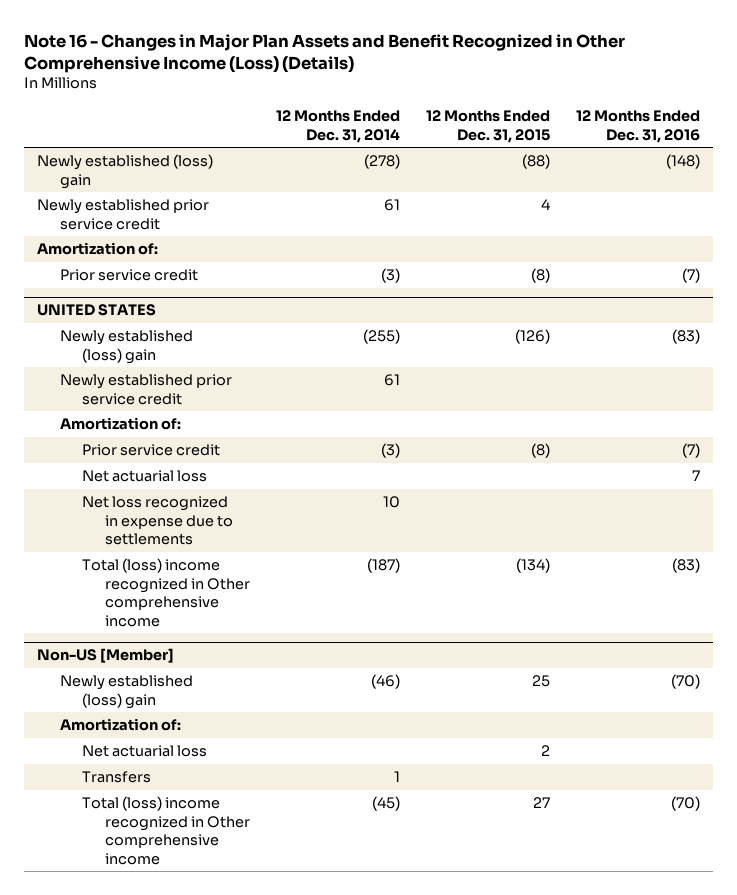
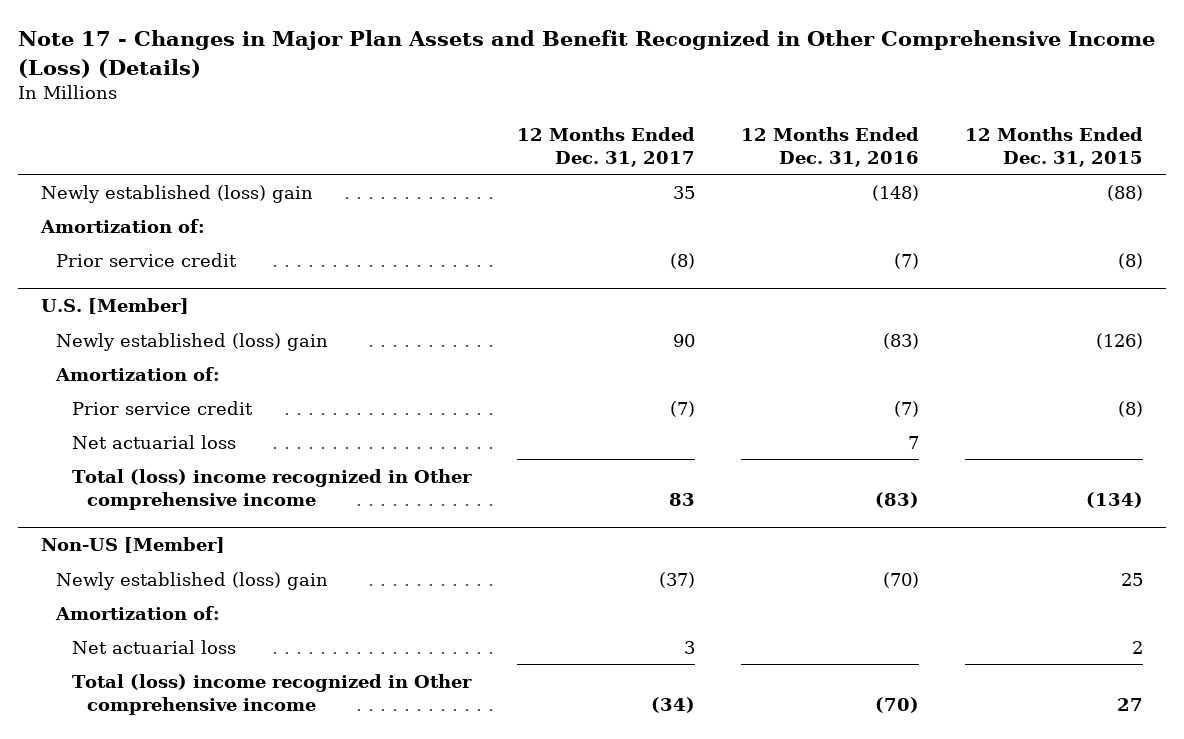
- Note 16 - Changes in Major Plan Assets and Benefit Recognized in Other Comprehensive Income (Loss) (Details)
+ Note 17 - Changes in Major Plan Assets and Benefit Recognized in Other Comprehensive Income (Loss) (Details)
- | 12 Months Ended Dec. 31, 2014 | 12 Months Ended Dec. 31, 2015 | 12 Months Ended Dec. 31, 2016
+ | 12 Months Ended Dec. 31, 2017 | 12 Months Ended Dec. 31, 2016 | 12 Months Ended Dec. 31, 2015
- Newly established prior service credit | 61 | 4 |
- UNITED STATES
+ U.S. [Member]
- Newly established prior service credit | 61 | |
- Net loss recognized in expense due to settlements | 10 | |
@ Non-US [Member]
- Transfers | 1 | |

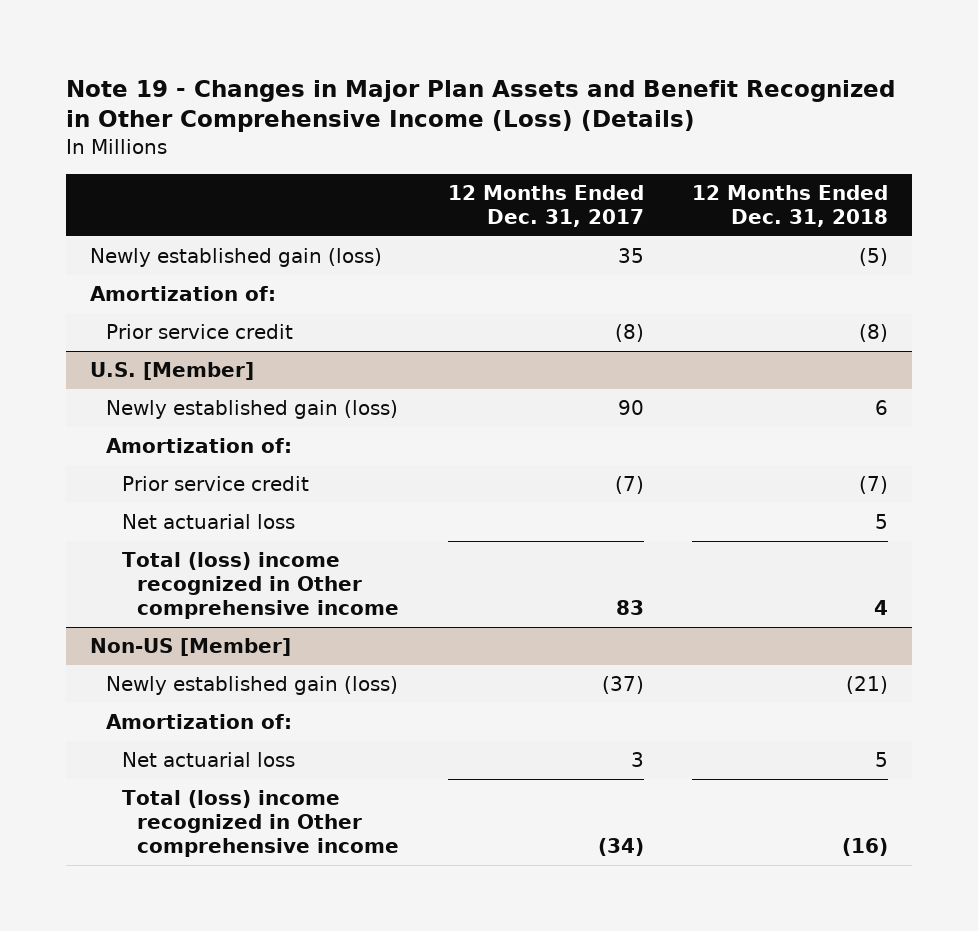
- Note 17 - Changes in Major Plan Assets and Benefit Recognized in Other Comprehensive Income (Loss) (Details)
+ Note 19 - Changes in Major Plan Assets and Benefit Recognized in Other Comprehensive Income (Loss) (Details)
- | 12 Months Ended Dec. 31, 2017 | 12 Months Ended Dec. 31, 2016 | 12 Months Ended Dec. 31, 2015
+ | 12 Months Ended Dec. 31, 2017 | 12 Months Ended Dec. 31, 2018
- Newly established (loss) gain | 35 | (148) | (88)
+ Newly established gain (loss) | 35 | (5)
@ U.S. [Member]
- Newly established (loss) gain | 90 | (83) | (126)
+ Newly established gain (loss) | 90 | 6
@ Non-US [Member]
- Newly established (loss) gain | (37) | (70) | 25
+ Newly established gain (loss) | (37) | (21)

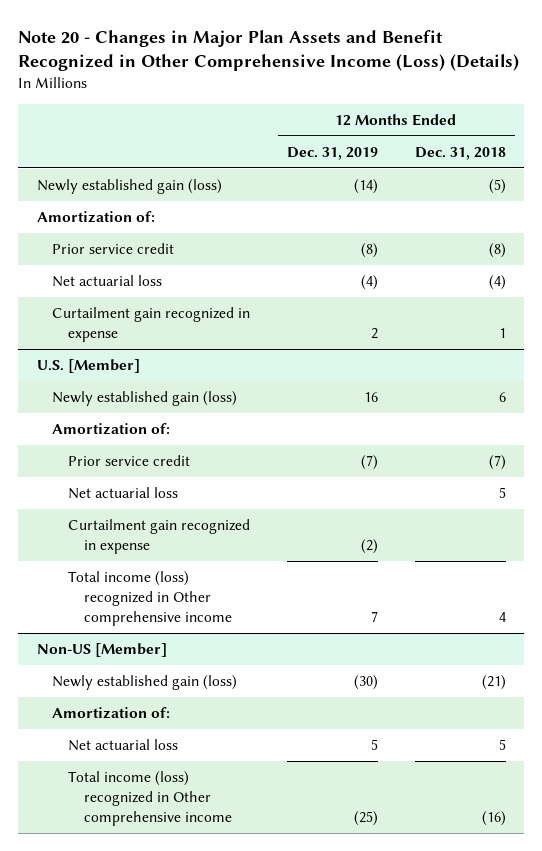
- Note 19 - Changes in Major Plan Assets and Benefit Recognized in Other Comprehensive Income (Loss) (Details)
+ Note 20 - Changes in Major Plan Assets and Benefit Recognized in Other Comprehensive Income (Loss) (Details)
- | 12 Months Ended Dec. 31, 2017 | 12 Months Ended Dec. 31, 2018
+ | 12 Months Ended Dec. 31, 2019 | 12 Months Ended Dec. 31, 2018
+ Net actuarial loss | (4) | (4)
+ Curtailment gain recognized in expense | 2 | 1
@ U.S. [Member]
- Total (loss) income recognized in Other comprehensive income | 83 | 4
+ Curtailment gain recognized in expense | (2) |
+ Total income (loss) recognized in Other comprehensive income | 7 | 4
@ Non-US [Member]
- Total (loss) income recognized in Other comprehensive income | (34) | (16)
+ Total income (loss) recognized in Other comprehensive income | (25) | (16)

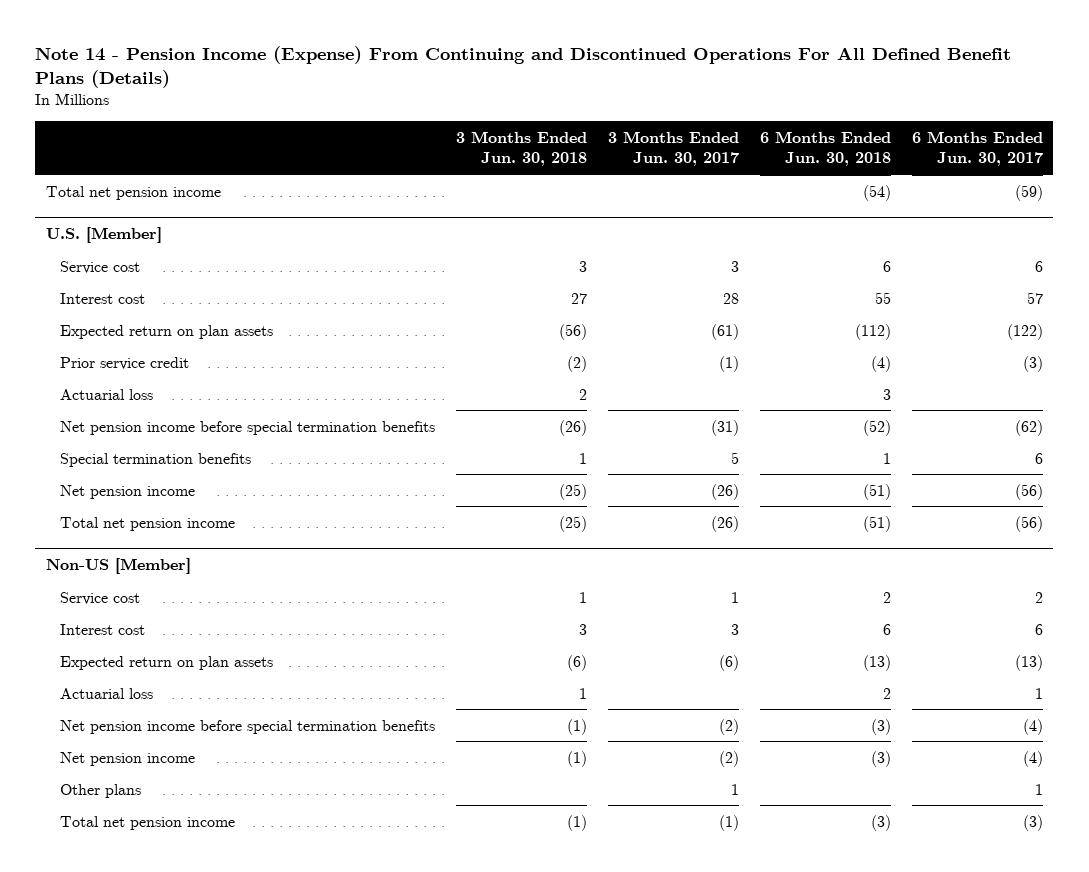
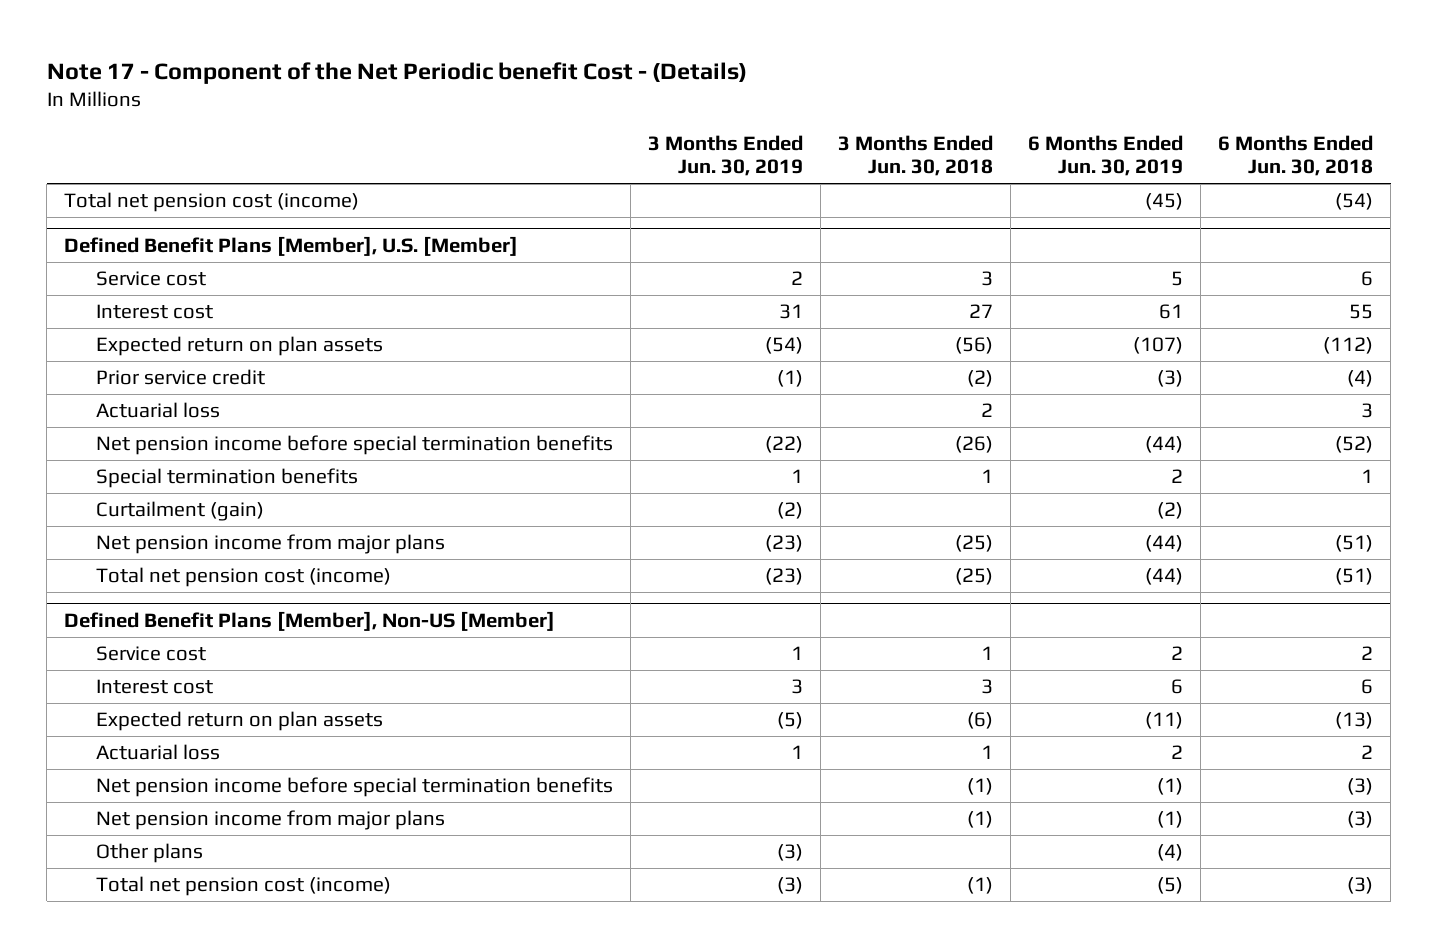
- Note 14 - Pension Income (Expense) From Continuing and Discontinued Operations For All Defined Benefit Plans (Details)
+ Note 17 - Component of the Net Periodic benefit Cost - (Details)
- | 3 Months Ended Jun. 30, 2018 | 3 Months Ended Jun. 30, 2017 | 6 Months Ended Jun. 30, 2018 | 6 Months Ended Jun. 30, 2017
+ | 3 Months Ended Jun. 30, 2019 | 3 Months Ended Jun. 30, 2018 | 6 Months Ended Jun. 30, 2019 | 6 Months Ended Jun. 30, 2018
- Total net pension income | | | (54) | (59)
- U.S. [Member]
+ Total net pension cost (income) | | | (45) | (54)
+ Defined Benefit Plans [Member], U.S. [Member]
- Net pension income | (25) | (26) | (51) | (56)
- Total net pension income | (25) | (26) | (51) | (56)
- Non-US [Member]
+ Curtailment (gain) | (2) | | (2) |
+ Net pension income from major plans | (23) | (25) | (44) | (51)
+ Total net pension cost (income) | (23) | (25) | (44) | (51)
+ Defined Benefit Plans [Member], Non-US [Member]
- Net pension income | (1) | (2) | (3) | (4)
+ Net pension income from major plans | | (1) | (1) | (3)
- Total net pension income | (1) | (1) | (3) | (3)
+ Total net pension cost (income) | (3) | (1) | (5) | (3)

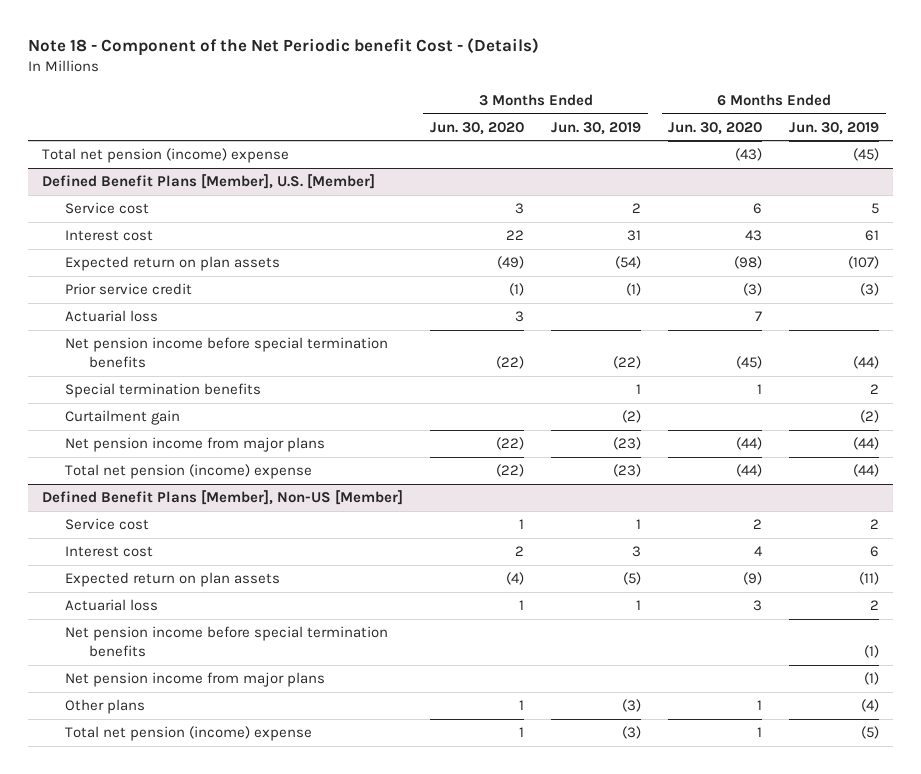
- Note 17 - Component of the Net Periodic benefit Cost - (Details)
+ Note 18 - Component of the Net Periodic benefit Cost - (Details)
- | 3 Months Ended Jun. 30, 2019 | 3 Months Ended Jun. 30, 2018 | 6 Months Ended Jun. 30, 2019 | 6 Months Ended Jun. 30, 2018
+ | 3 Months Ended Jun. 30, 2020 | 3 Months Ended Jun. 30, 2019 | 6 Months Ended Jun. 30, 2020 | 6 Months Ended Jun. 30, 2019
- Total net pension cost (income) | | | (45) | (54)
+ Total net pension (income) expense | | | (43) | (45)
@ Defined Benefit Plans [Member], U.S. [Member]
- Curtailment (gain) | (2) | | (2) |
+ Curtailment gain | | (2) | | (2)
- Total net pension cost (income) | (23) | (25) | (44) | (51)
+ Total net pension (income) expense | (22) | (23) | (44) | (44)
@ Defined Benefit Plans [Member], Non-US [Member]
- Total net pension cost (income) | (3) | (1) | (5) | (3)
+ Total net pension (income) expense | 1 | (3) | 1 | (5)

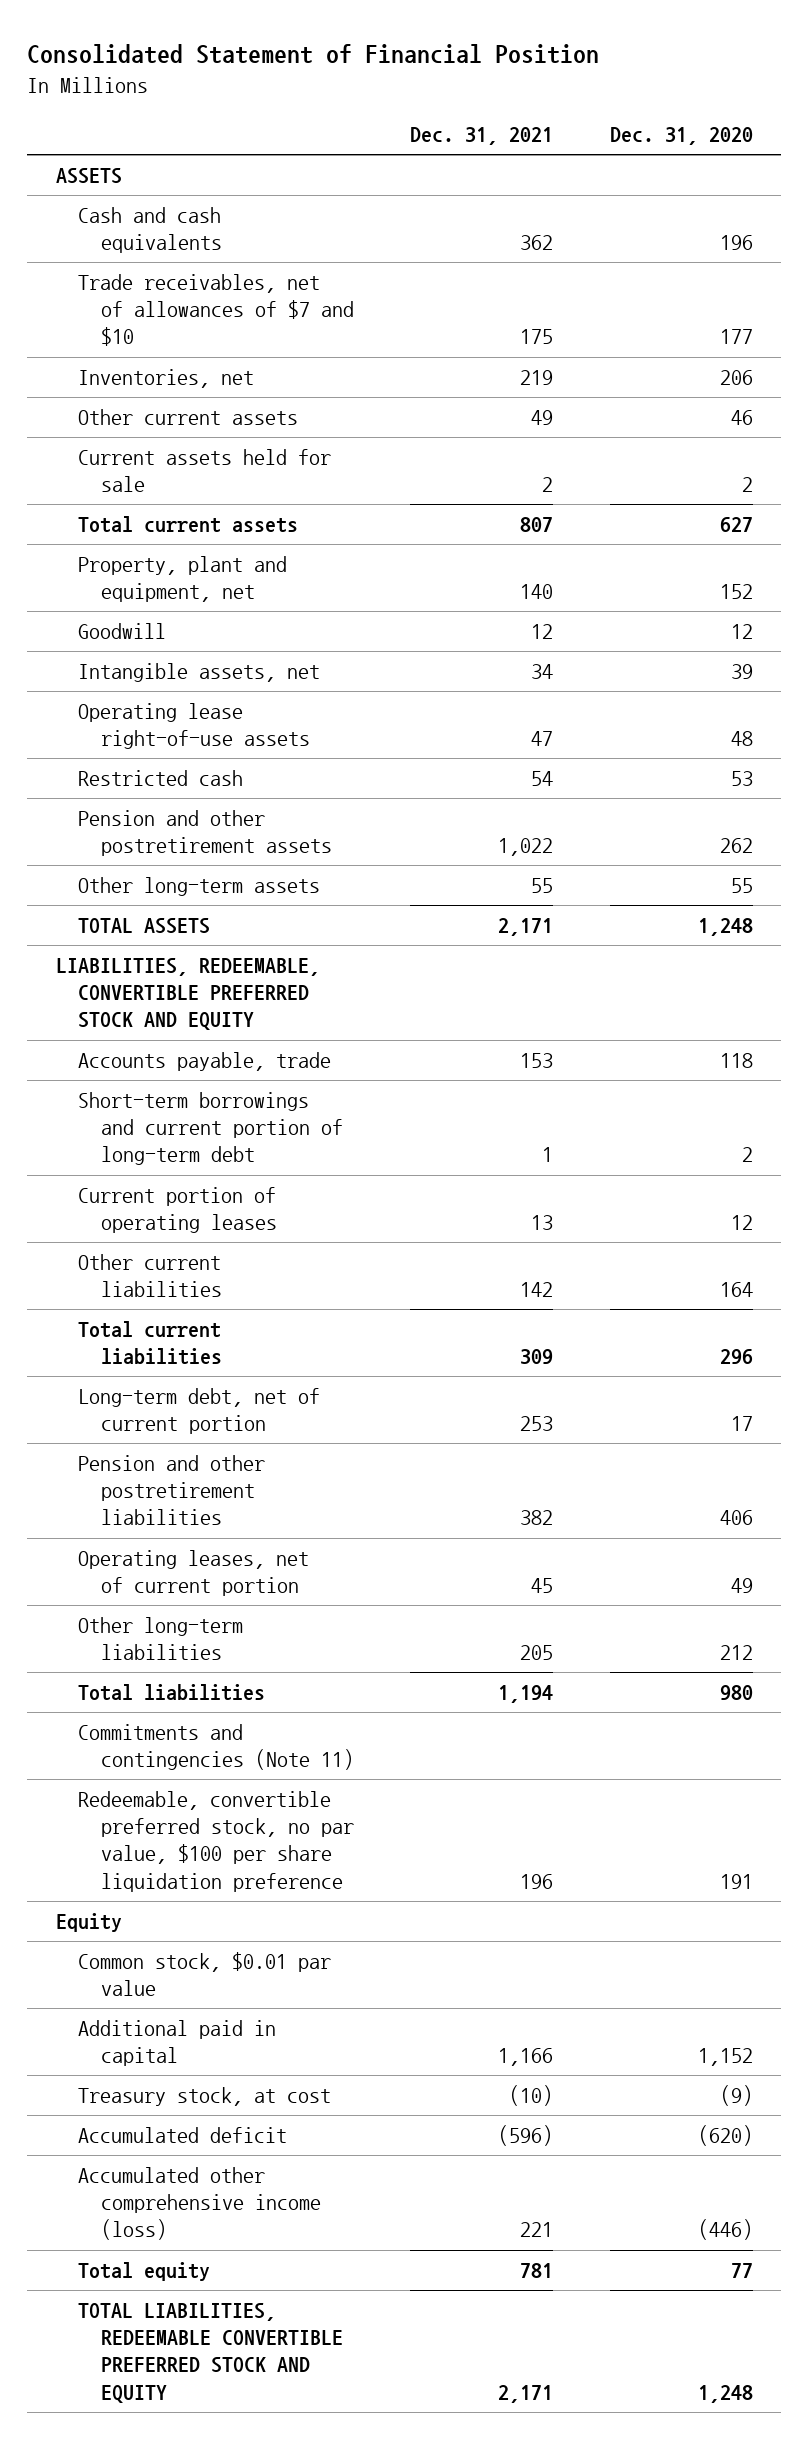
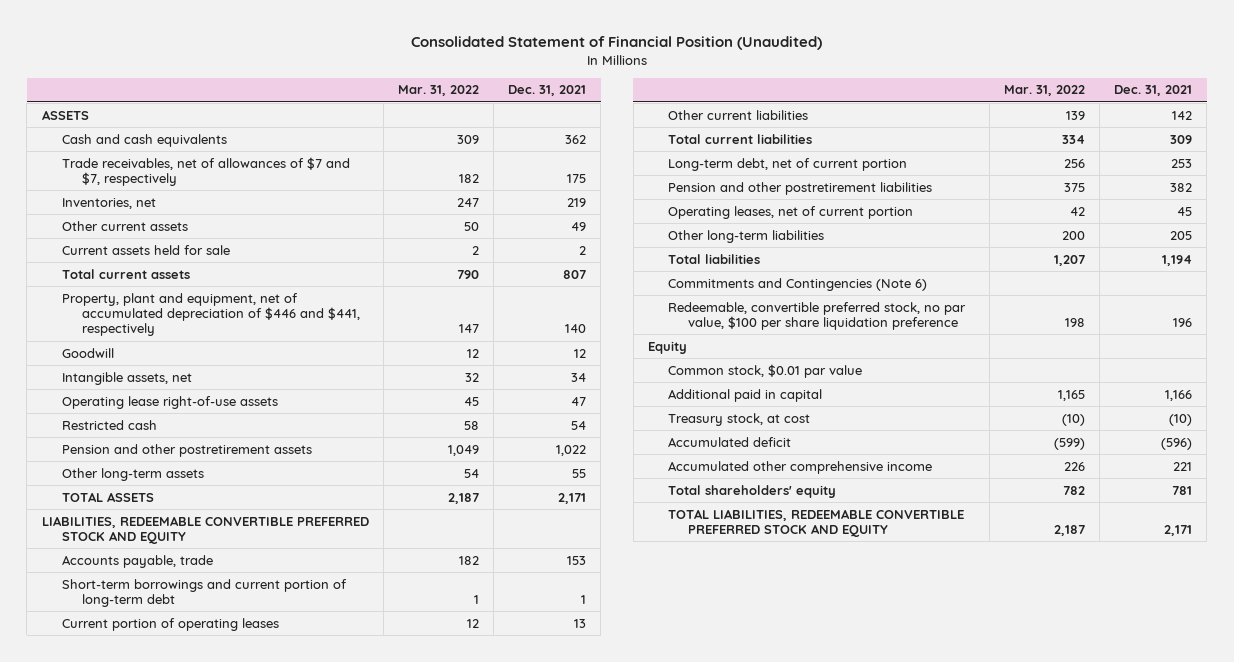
- Consolidated Statement of Financial Position
+ Consolidated Statement of Financial Position (Unaudited)
- | Dec. 31, 2021 | Dec. 31, 2020
+ | Mar. 31, 2022 | Dec. 31, 2021
- Trade receivables, net of allowances of $7 and $10 | 175 | 177
+ Trade receivables, net of allowances of $7 and $7, respectively | 182 | 175
- Property, plant and equipment, net | 140 | 152
+ Property, plant and equipment, net of accumulated depreciation of $446 and $441, respectively | 147 | 140
- LIABILITIES, REDEEMABLE, CONVERTIBLE PREFERRED STOCK AND EQUITY
+ LIABILITIES, REDEEMABLE CONVERTIBLE PREFERRED STOCK AND EQUITY
- Commitments and contingencies (Note 11)
+ Commitments and Contingencies (Note 6)
- Accumulated other comprehensive income (loss) | 221 | (446)
- Total equity | 781 | 77
+ Accumulated other comprehensive income | 226 | 221
+ Total shareholders' equity | 782 | 781

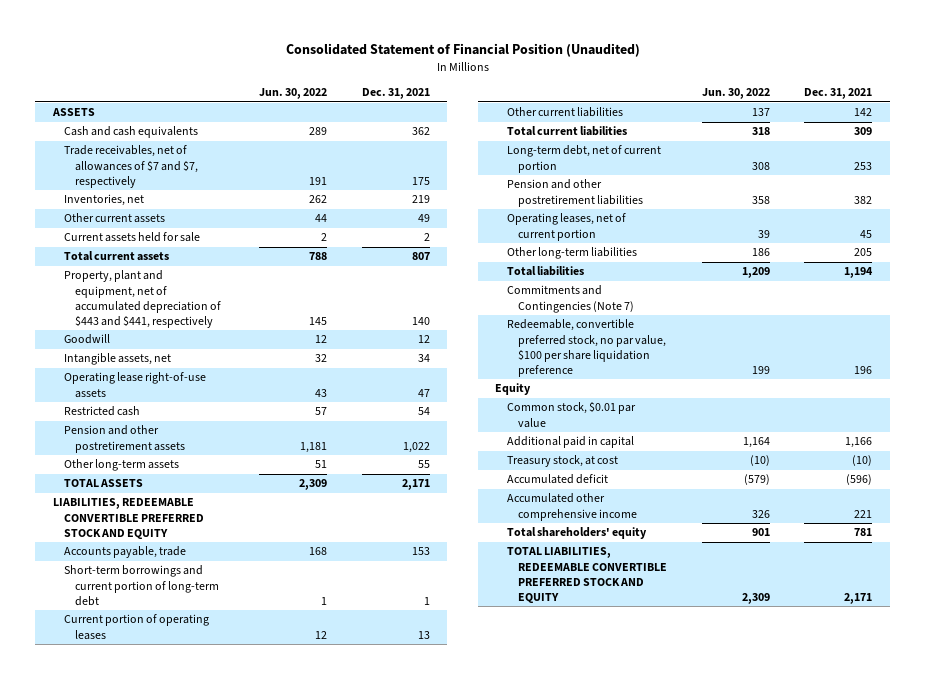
- | Mar. 31, 2022 | Dec. 31, 2021
+ | Jun. 30, 2022 | Dec. 31, 2021
- Property, plant and equipment, net of accumulated depreciation of $446 and $441, respectively | 147 | 140
+ Property, plant and equipment, net of accumulated depreciation of $443 and $441, respectively | 145 | 140
- Commitments and Contingencies (Note 6)
+ Commitments and Contingencies (Note 7)

